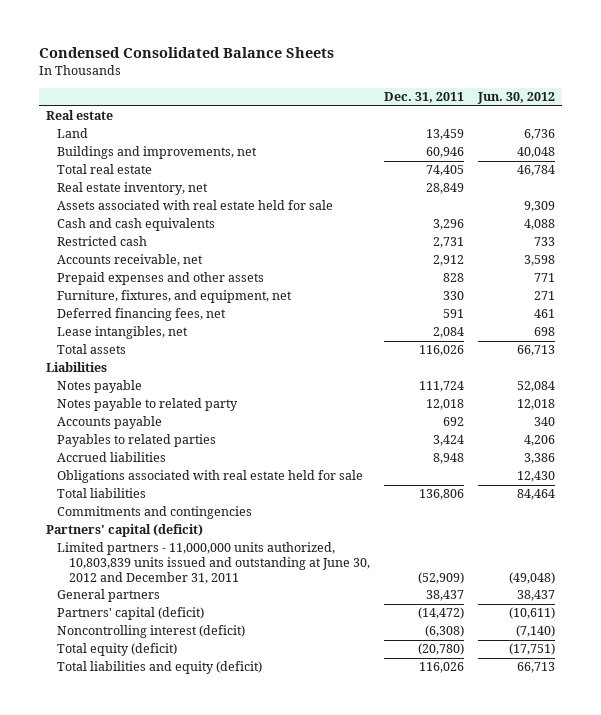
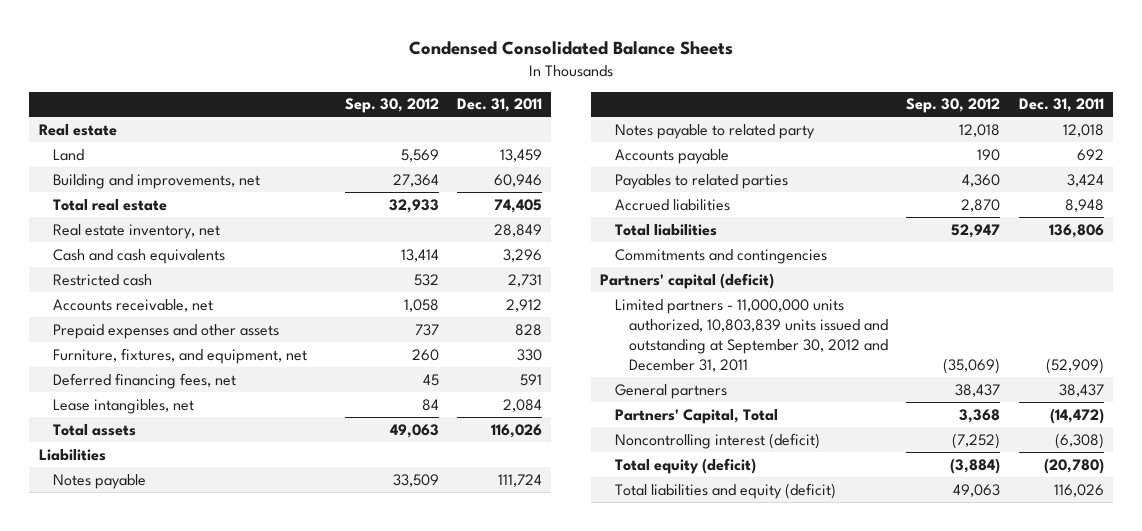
- | Dec. 31, 2011 | Jun. 30, 2012
+ | Sep. 30, 2012 | Dec. 31, 2011
- Buildings and improvements, net | 60,946 | 40,048
+ Building and improvements, net | 27,364 | 60,946
- Assets associated with real estate held for sale | | 9,309
- Obligations associated with real estate held for sale | | 12,430
- Limited partners - 11,000,000 units authorized, 10,803,839 units issued and outstanding at June 30, 2012 and December 31, 2011 | (52,909) | (49,048)
+ Limited partners - 11,000,000 units authorized, 10,803,839 units issued and outstanding at September 30, 2012 and December 31, 2011 | (35,069) | (52,909)
- Partners' capital (deficit) | (14,472) | (10,611)
+ Partners' Capital, Total | 3,368 | (14,472)

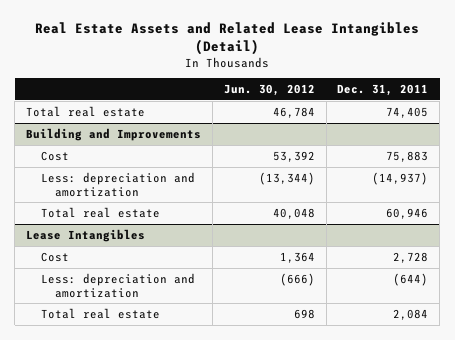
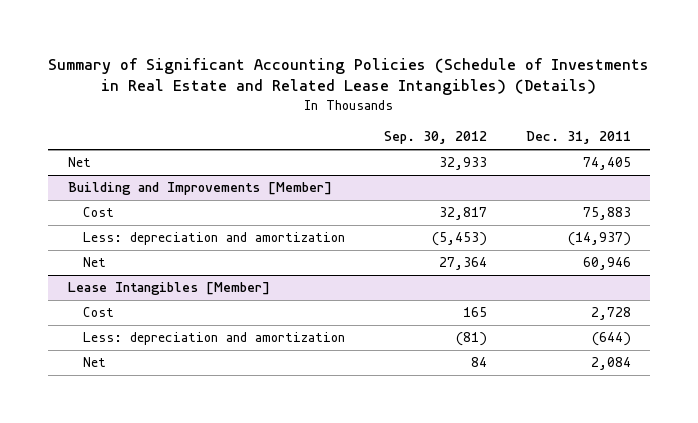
- Real Estate Assets and Related Lease Intangibles (Detail)
+ Summary of Significant Accounting Policies (Schedule of Investments in Real Estate and Related Lease Intangibles) (Details)
- | Jun. 30, 2012 | Dec. 31, 2011
+ | Sep. 30, 2012 | Dec. 31, 2011
- Total real estate | 46,784 | 74,405
- Building and Improvements
+ Net | 32,933 | 74,405
+ Building and Improvements [Member]
- Total real estate | 40,048 | 60,946
- Lease Intangibles
+ Net | 27,364 | 60,946
+ Lease Intangibles [Member]
- Total real estate | 698 | 2,084
+ Net | 84 | 2,084

